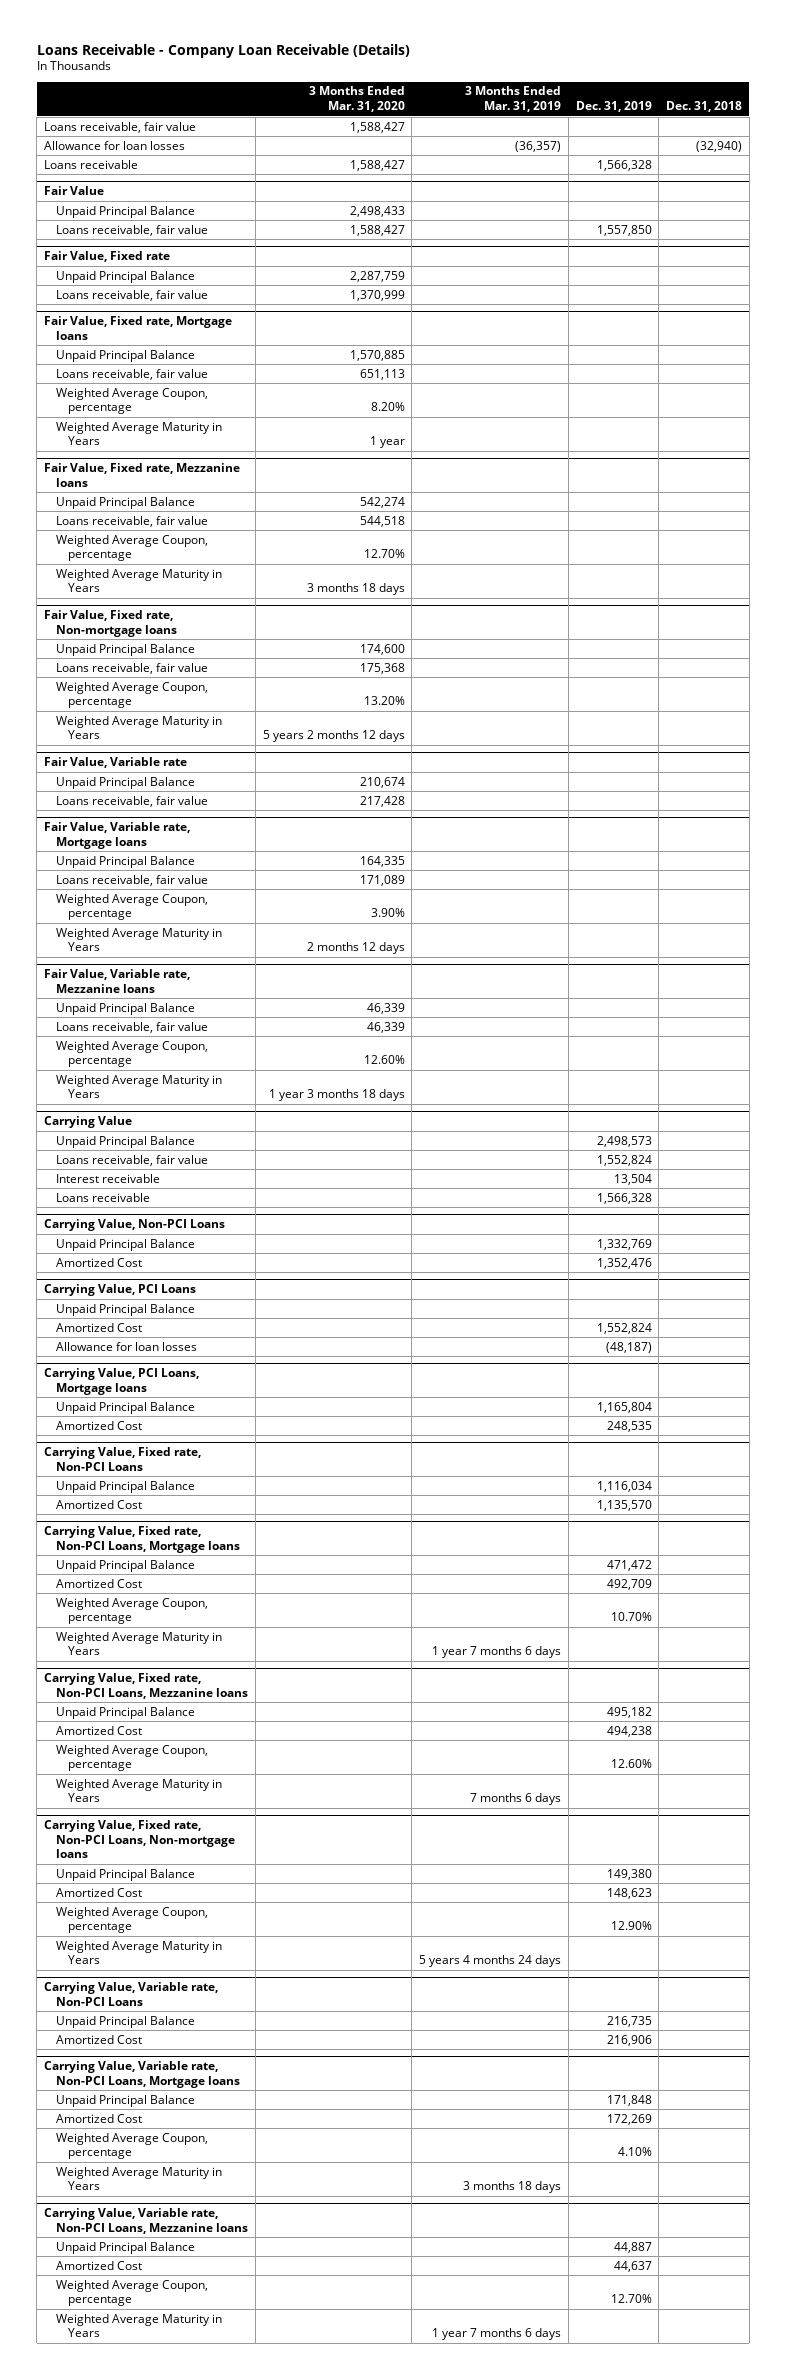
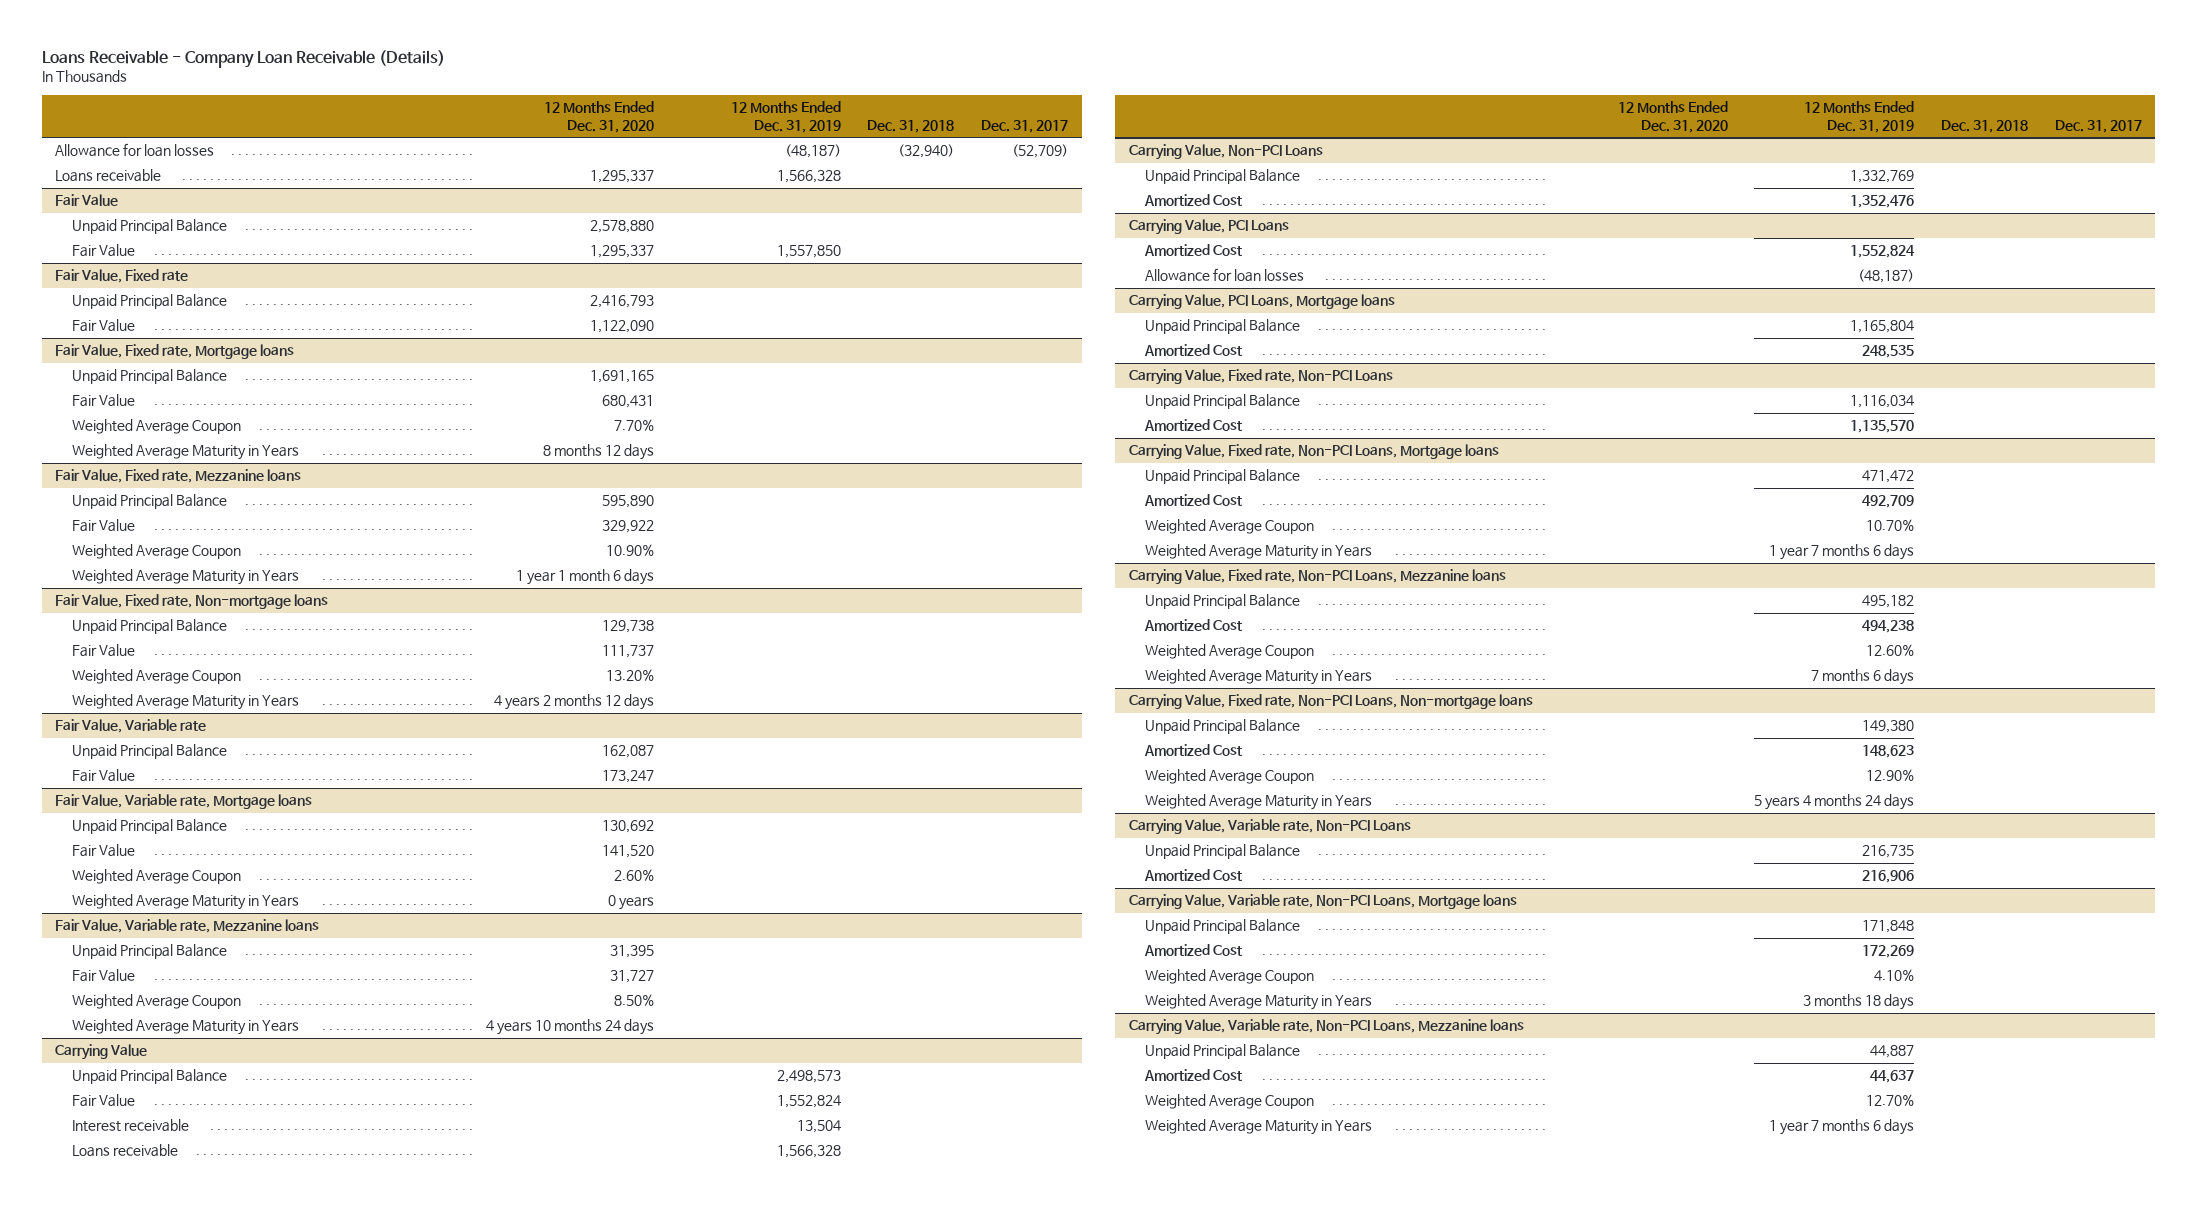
- | 3 Months Ended Mar. 31, 2020 | 3 Months Ended Mar. 31, 2019 | Dec. 31, 2019 | Dec. 31, 2018
+ | 12 Months Ended Dec. 31, 2020 | 12 Months Ended Dec. 31, 2019 | Dec. 31, 2018 | Dec. 31, 2017
- Loans receivable, fair value | 1,588,427 | | |
@ Fair Value
- Loans receivable, fair value | 1,588,427 | | 1,557,850 |
+ Fair Value | 1,295,337 | 1,557,850 | |
@ Fair Value, Fixed rate
- Loans receivable, fair value | 1,370,999 | | |
+ Fair Value | 1,122,090 | | |
@ Fair Value, Fixed rate, Mortgage loans
- Loans receivable, fair value | 651,113 | | |
- Weighted Average Coupon, percentage | 8.20% | | |
+ Fair Value | 680,431 | | |
+ Weighted Average Coupon | 7.70% | | |
@ Fair Value, Fixed rate, Mezzanine loans
- Loans receivable, fair value | 544,518 | | |
- Weighted Average Coupon, percentage | 12.70% | | |
+ Fair Value | 329,922 | | |
+ Weighted Average Coupon | 10.90% | | |
@ Fair Value, Fixed rate, Non-mortgage loans
- Loans receivable, fair value | 175,368 | | |
- Weighted Average Coupon, percentage | 13.20% | | |
+ Fair Value | 111,737 | | |
+ Weighted Average Coupon | 13.20% | | |
@ Fair Value, Variable rate
- Loans receivable, fair value | 217,428 | | |
+ Fair Value | 173,247 | | |
@ Fair Value, Variable rate, Mortgage loans
- Loans receivable, fair value | 171,089 | | |
- Weighted Average Coupon, percentage | 3.90% | | |
+ Fair Value | 141,520 | | |
+ Weighted Average Coupon | 2.60% | | |
@ Fair Value, Variable rate, Mezzanine loans
- Loans receivable, fair value | 46,339 | | |
- Weighted Average Coupon, percentage | 12.60% | | |
+ Fair Value | 31,727 | | |
+ Weighted Average Coupon | 8.50% | | |
@ Carrying Value
- Loans receivable, fair value | | | 1,552,824 |
+ Fair Value | | 1,552,824 | |
@ Carrying Value, PCI Loans
- Unpaid Principal Balance
@ Carrying Value, Fixed rate, Non-PCI Loans, Mortgage loans
- Weighted Average Coupon, percentage | | | 10.70% |
+ Weighted Average Coupon | | 10.70% | |
@ Carrying Value, Fixed rate, Non-PCI Loans, Mezzanine loans
- Weighted Average Coupon, percentage | | | 12.60% |
+ Weighted Average Coupon | | 12.60% | |
@ Carrying Value, Fixed rate, Non-PCI Loans, Non-mortgage loans
- Weighted Average Coupon, percentage | | | 12.90% |
+ Weighted Average Coupon | | 12.90% | |
@ Carrying Value, Variable rate, Non-PCI Loans, Mortgage loans
- Weighted Average Coupon, percentage | | | 4.10% |
+ Weighted Average Coupon | | 4.10% | |
@ Carrying Value, Variable rate, Non-PCI Loans, Mezzanine loans
- Weighted Average Coupon, percentage | | | 12.70% |
+ Weighted Average Coupon | | 12.70% | |

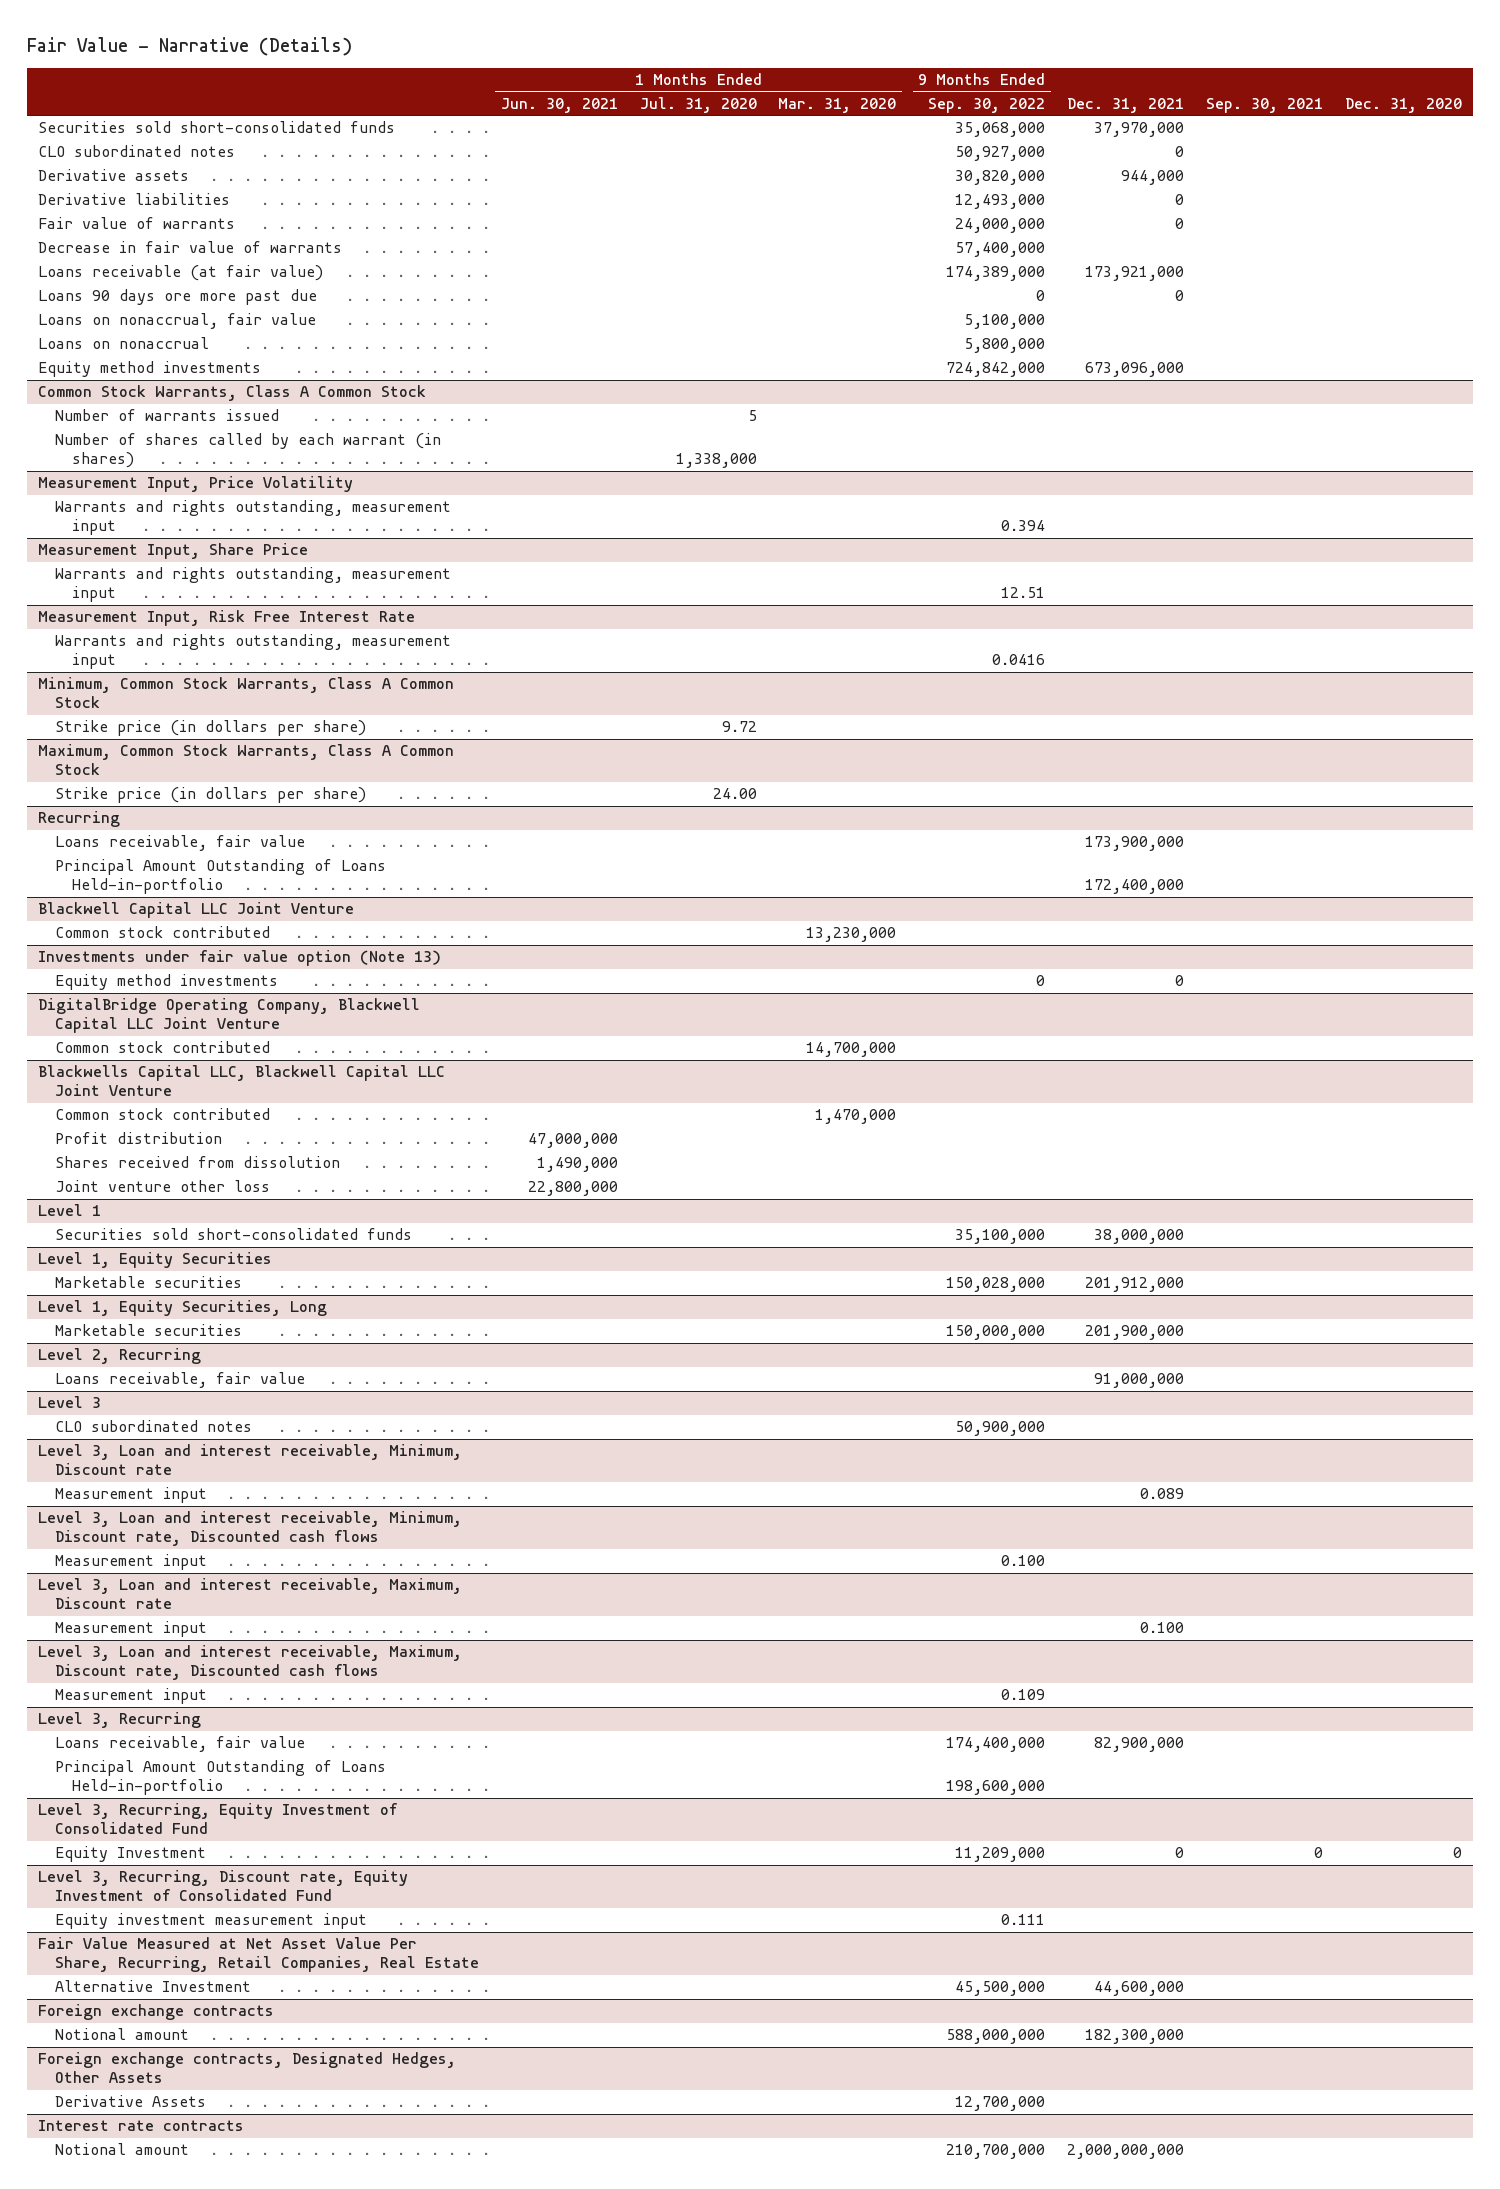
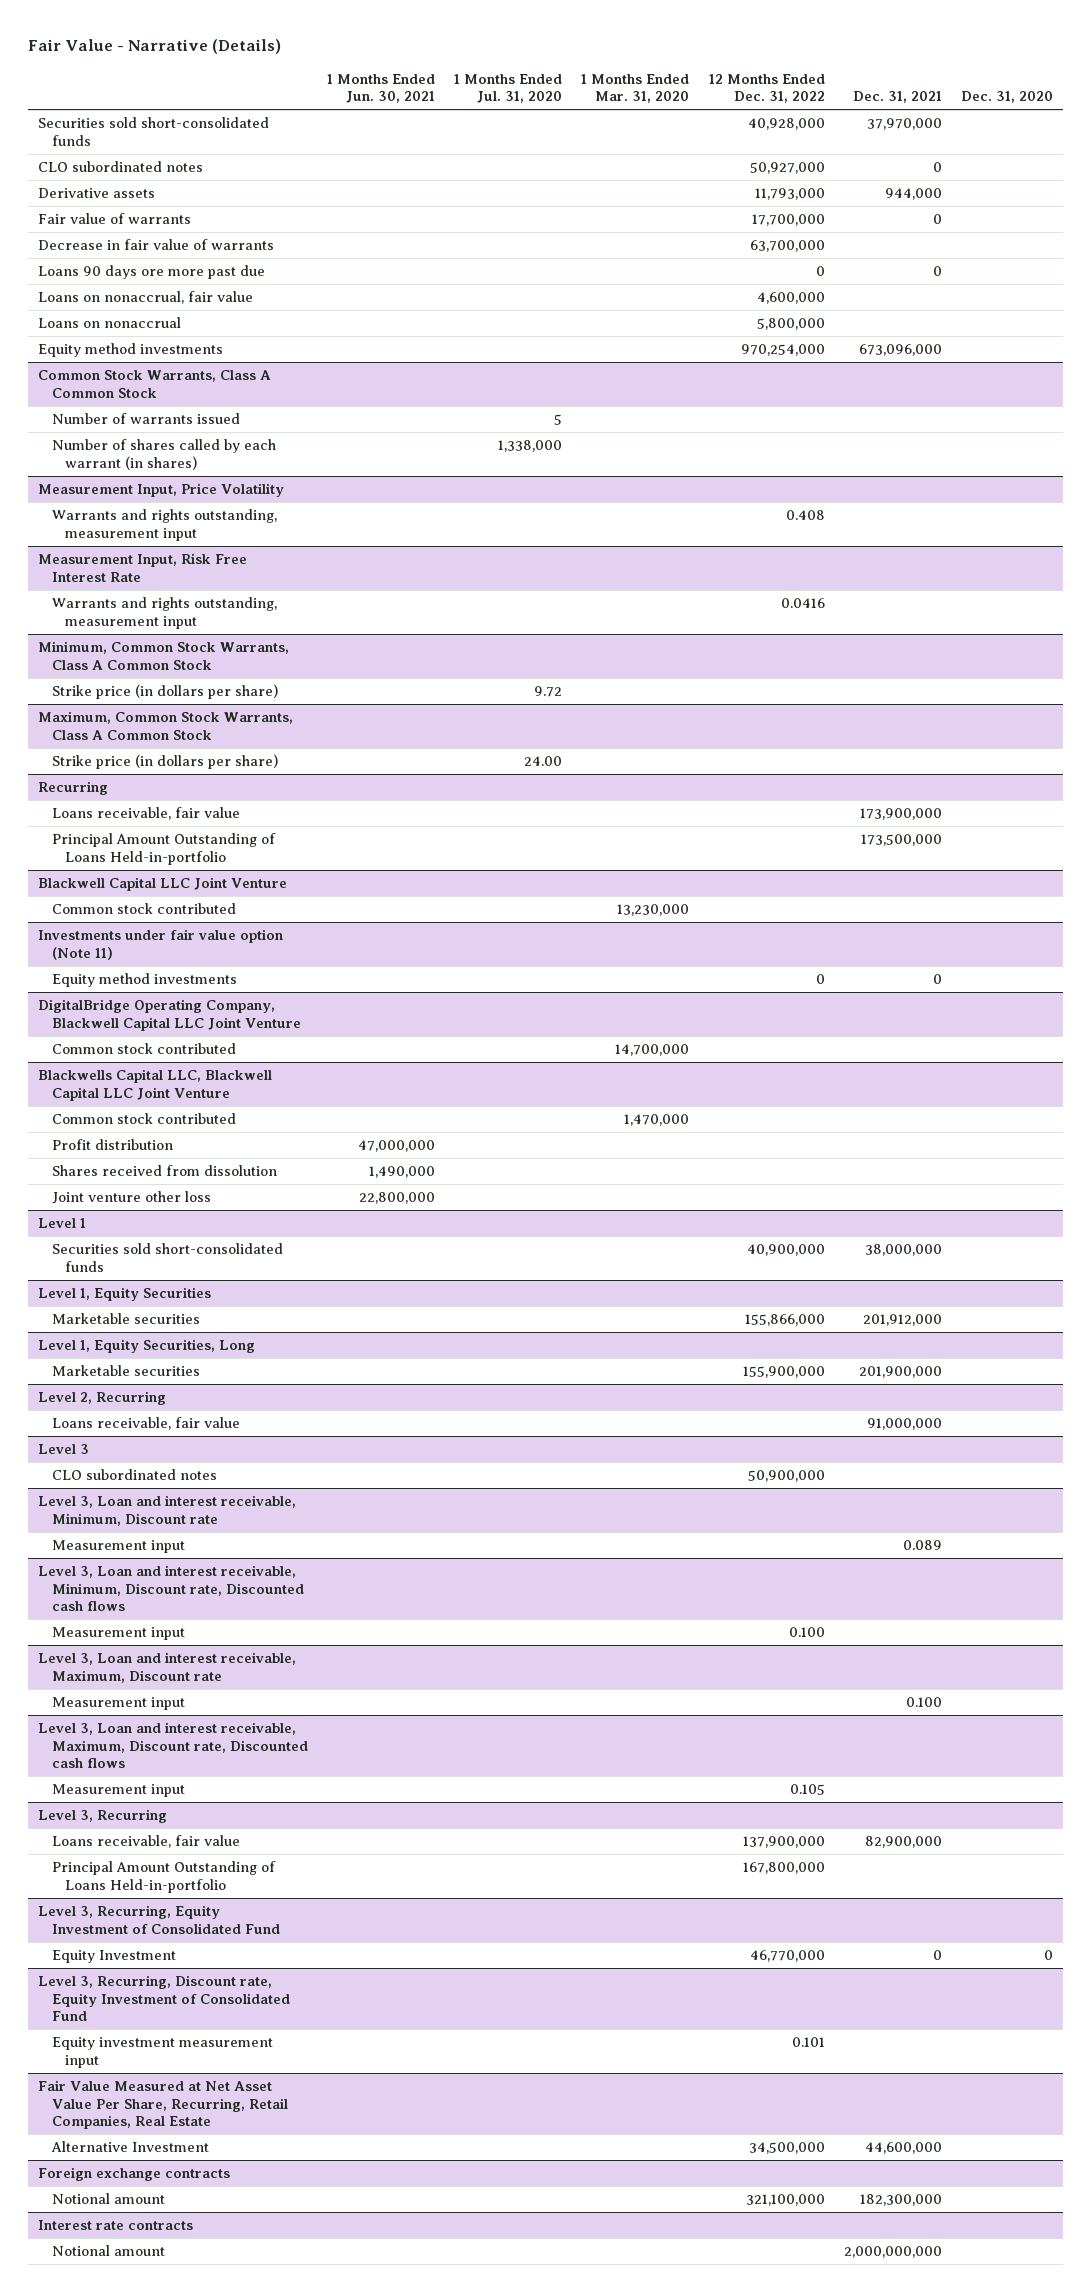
- | 1 Months Ended Jun. 30, 2021 | 1 Months Ended Jul. 31, 2020 | 1 Months Ended Mar. 31, 2020 | 9 Months Ended Sep. 30, 2022 | Dec. 31, 2021 | Sep. 30, 2021 | Dec. 31, 2020
+ | 1 Months Ended Jun. 30, 2021 | 1 Months Ended Jul. 31, 2020 | 1 Months Ended Mar. 31, 2020 | 12 Months Ended Dec. 31, 2022 | Dec. 31, 2021 | Dec. 31, 2020
- Derivative liabilities | | | | 12,493,000 | 0 | |
- Loans receivable (at fair value) | | | | 174,389,000 | 173,921,000 | |
- Measurement Input, Share Price
- Warrants and rights outstanding, measurement input | | | | 12.51 | | |
@ Recurring
- Principal Amount Outstanding of Loans Held-in-portfolio | | | | | 172,400,000 | |
+ Principal Amount Outstanding of Loans Held-in-portfolio | | | | | 173,500,000 |
- Investments under fair value option (Note 13)
+ Investments under fair value option (Note 11)
- Foreign exchange contracts, Designated Hedges, Other Assets
- Derivative Assets | | | | 12,700,000 | | |

